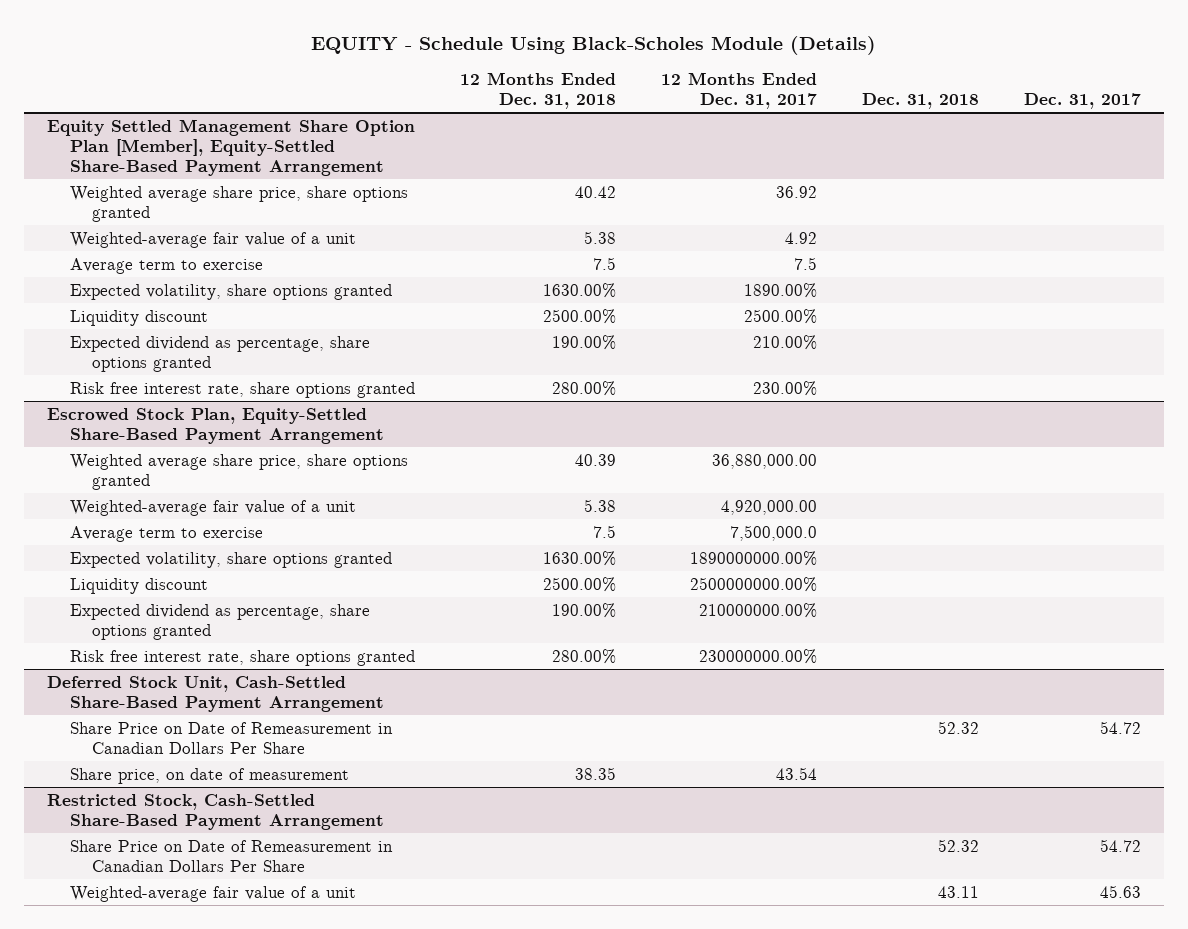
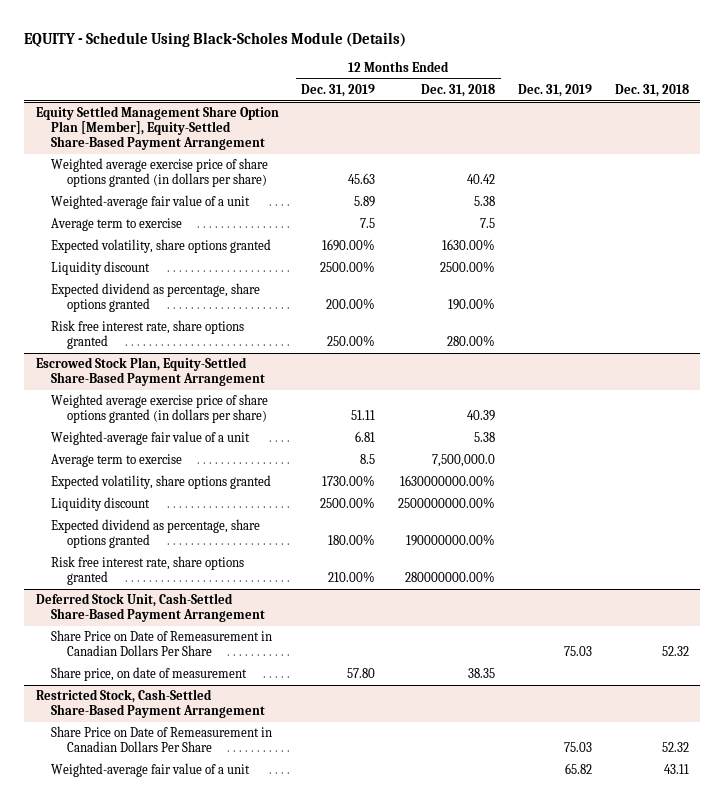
- | 12 Months Ended Dec. 31, 2018 | 12 Months Ended Dec. 31, 2017 | Dec. 31, 2018 | Dec. 31, 2017
+ | 12 Months Ended Dec. 31, 2019 | 12 Months Ended Dec. 31, 2018 | Dec. 31, 2019 | Dec. 31, 2018
@ Equity Settled Management Share Option Plan [Member], Equity-Settled Share-Based Payment Arrangement
- Weighted average share price, share options granted | 40.42 | 36.92 | |
+ Weighted average exercise price of share options granted (in dollars per share) | 45.63 | 40.42 | |
@ Escrowed Stock Plan, Equity-Settled Share-Based Payment Arrangement
- Weighted average share price, share options granted | 40.39 | 36,880,000.00 | |
+ Weighted average exercise price of share options granted (in dollars per share) | 51.11 | 40.39 | |
- Average term to exercise | 7.5 | 7,500,000.0 | |
- Expected volatility, share options granted | 1630.00% | 1890000000.00% | |
- Liquidity discount | 2500.00% | 2500000000.00% | |
- Expected dividend as percentage, share options granted | 190.00% | 210000000.00% | |
- Risk free interest rate, share options granted | 280.00% | 230000000.00% | |
+ Average term to exercise | 8.5 | 7,500,000.0 | |
+ Expected volatility, share options granted | 1730.00% | 1630000000.00% | |
+ Liquidity discount | 2500.00% | 2500000000.00% | |
+ Expected dividend as percentage, share options granted | 180.00% | 190000000.00% | |
+ Risk free interest rate, share options granted | 210.00% | 280000000.00% | |

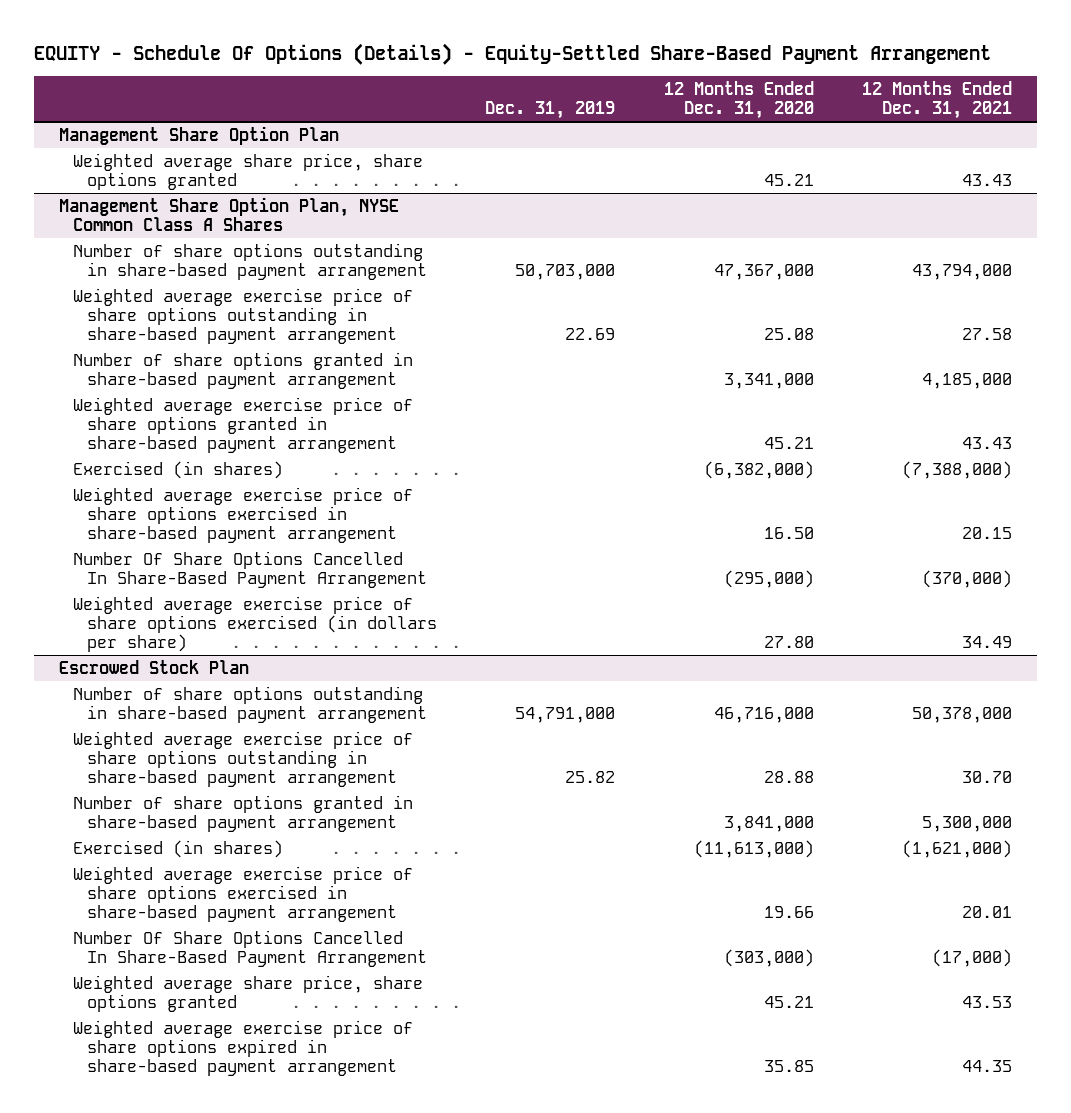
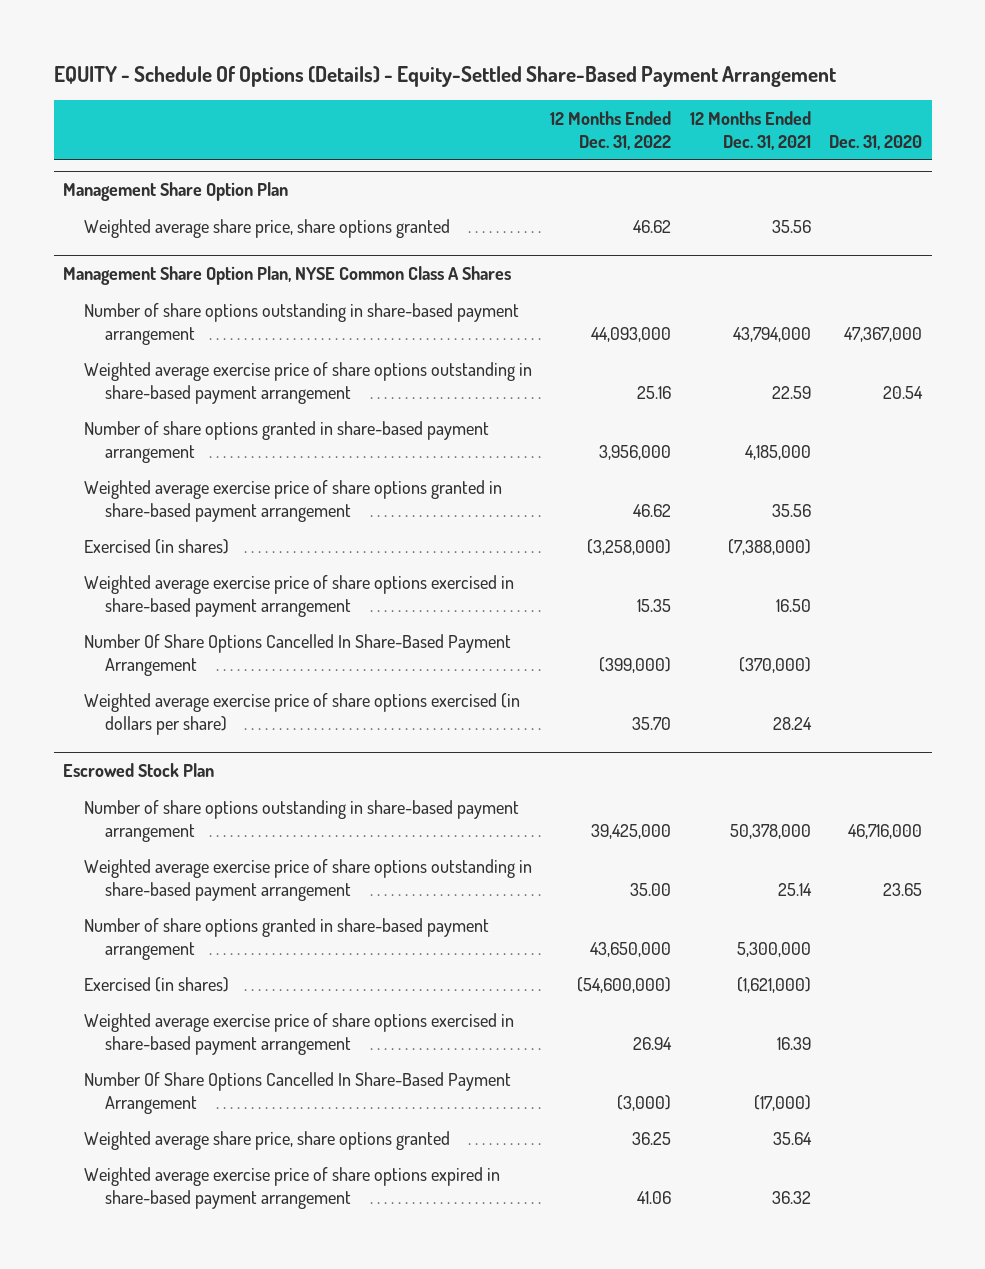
- | Dec. 31, 2019 | 12 Months Ended Dec. 31, 2020 | 12 Months Ended Dec. 31, 2021
+ | 12 Months Ended Dec. 31, 2022 | 12 Months Ended Dec. 31, 2021 | Dec. 31, 2020
@ Management Share Option Plan
- Weighted average share price, share options granted | | 45.21 | 43.43
+ Weighted average share price, share options granted | 46.62 | 35.56 |
@ Management Share Option Plan, NYSE Common Class A Shares
- Weighted average exercise price of share options outstanding in share-based payment arrangement | 22.69 | 25.08 | 27.58
+ Weighted average exercise price of share options outstanding in share-based payment arrangement | 25.16 | 22.59 | 20.54
- Weighted average exercise price of share options granted in share-based payment arrangement | | 45.21 | 43.43
+ Weighted average exercise price of share options granted in share-based payment arrangement | 46.62 | 35.56 |
- Weighted average exercise price of share options exercised in share-based payment arrangement | | 16.50 | 20.15
+ Weighted average exercise price of share options exercised in share-based payment arrangement | 15.35 | 16.50 |
- Weighted average exercise price of share options exercised (in dollars per share) | | 27.80 | 34.49
+ Weighted average exercise price of share options exercised (in dollars per share) | 35.70 | 28.24 |
@ Escrowed Stock Plan
- Weighted average exercise price of share options outstanding in share-based payment arrangement | 25.82 | 28.88 | 30.70
+ Weighted average exercise price of share options outstanding in share-based payment arrangement | 35.00 | 25.14 | 23.65
- Weighted average exercise price of share options exercised in share-based payment arrangement | | 19.66 | 20.01
+ Weighted average exercise price of share options exercised in share-based payment arrangement | 26.94 | 16.39 |
- Weighted average share price, share options granted | | 45.21 | 43.53
- Weighted average exercise price of share options expired in share-based payment arrangement | | 35.85 | 44.35
+ Weighted average share price, share options granted | 36.25 | 35.64 |
+ Weighted average exercise price of share options expired in share-based payment arrangement | 41.06 | 36.32 |

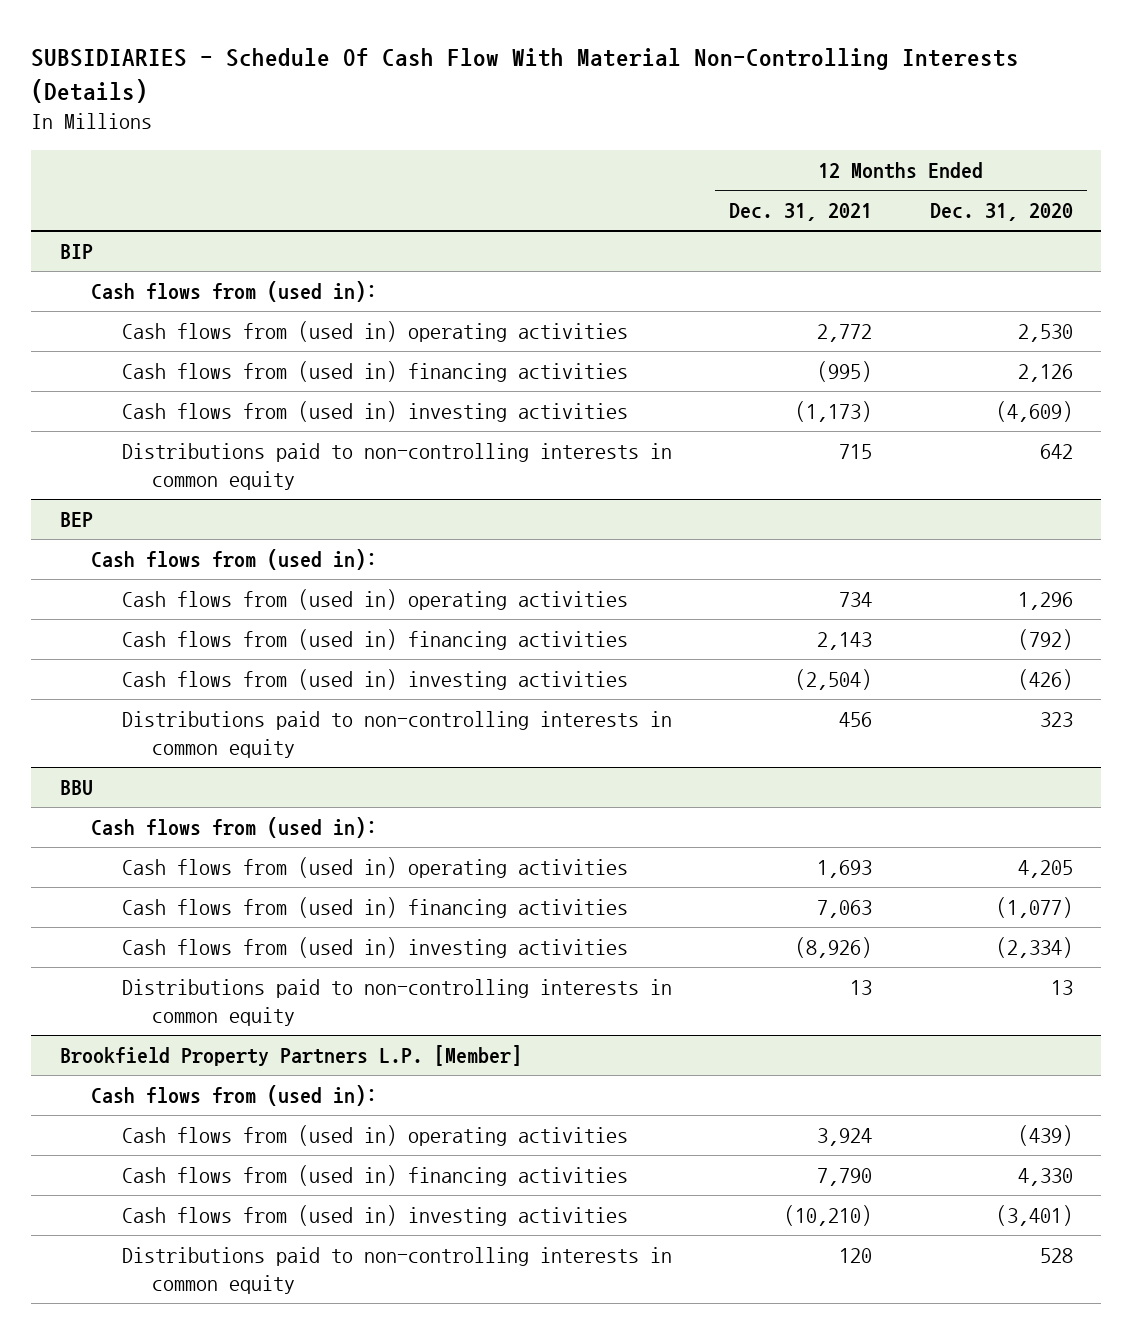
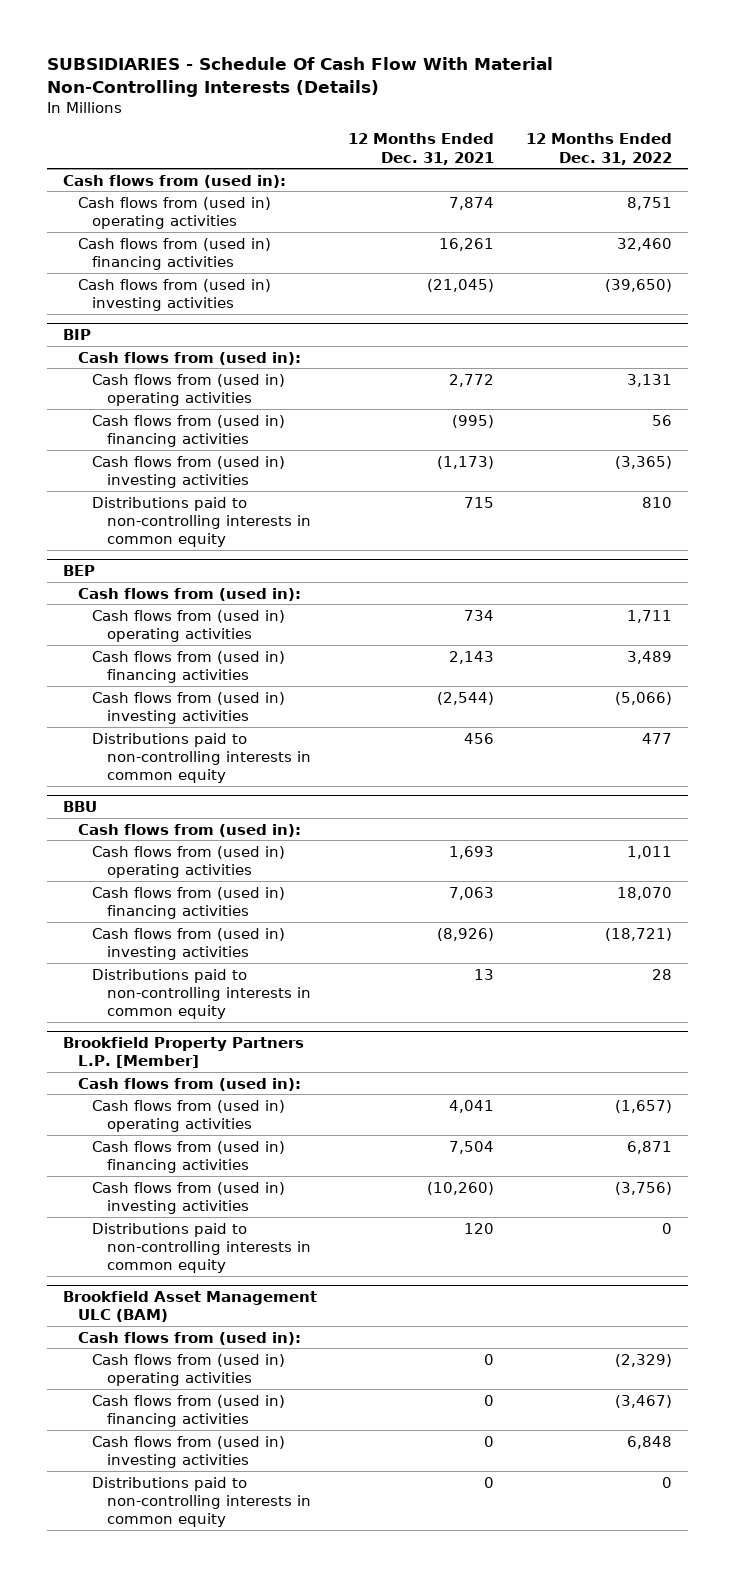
- | 12 Months Ended Dec. 31, 2021 | 12 Months Ended Dec. 31, 2020
+ | 12 Months Ended Dec. 31, 2021 | 12 Months Ended Dec. 31, 2022
+ Cash flows from (used in):
+ Cash flows from (used in) operating activities | 7,874 | 8,751
+ Cash flows from (used in) financing activities | 16,261 | 32,460
+ Cash flows from (used in) investing activities | (21,045) | (39,650)
@ BEP
- Cash flows from (used in) investing activities | (2,504) | (426)
+ Cash flows from (used in) investing activities | (2,544) | (5,066)
@ Brookfield Property Partners L.P. [Member]
- Cash flows from (used in) operating activities | 3,924 | (439)
- Cash flows from (used in) financing activities | 7,790 | 4,330
- Cash flows from (used in) investing activities | (10,210) | (3,401)
+ Cash flows from (used in) operating activities | 4,041 | (1,657)
+ Cash flows from (used in) financing activities | 7,504 | 6,871
+ Cash flows from (used in) investing activities | (10,260) | (3,756)
+ Brookfield Asset Management ULC (BAM)
+ Cash flows from (used in):
+ Cash flows from (used in) operating activities | 0 | (2,329)
+ Cash flows from (used in) financing activities | 0 | (3,467)
+ Cash flows from (used in) investing activities | 0 | 6,848
+ Distributions paid to non-controlling interests in common equity | 0 | 0

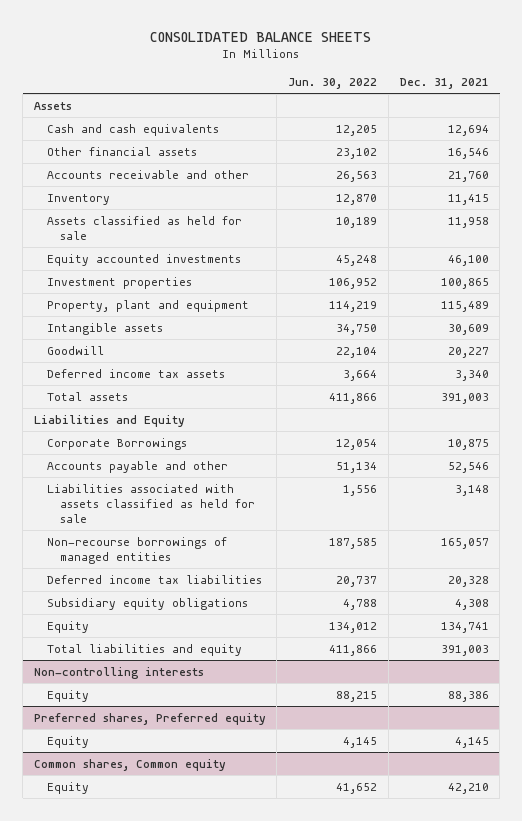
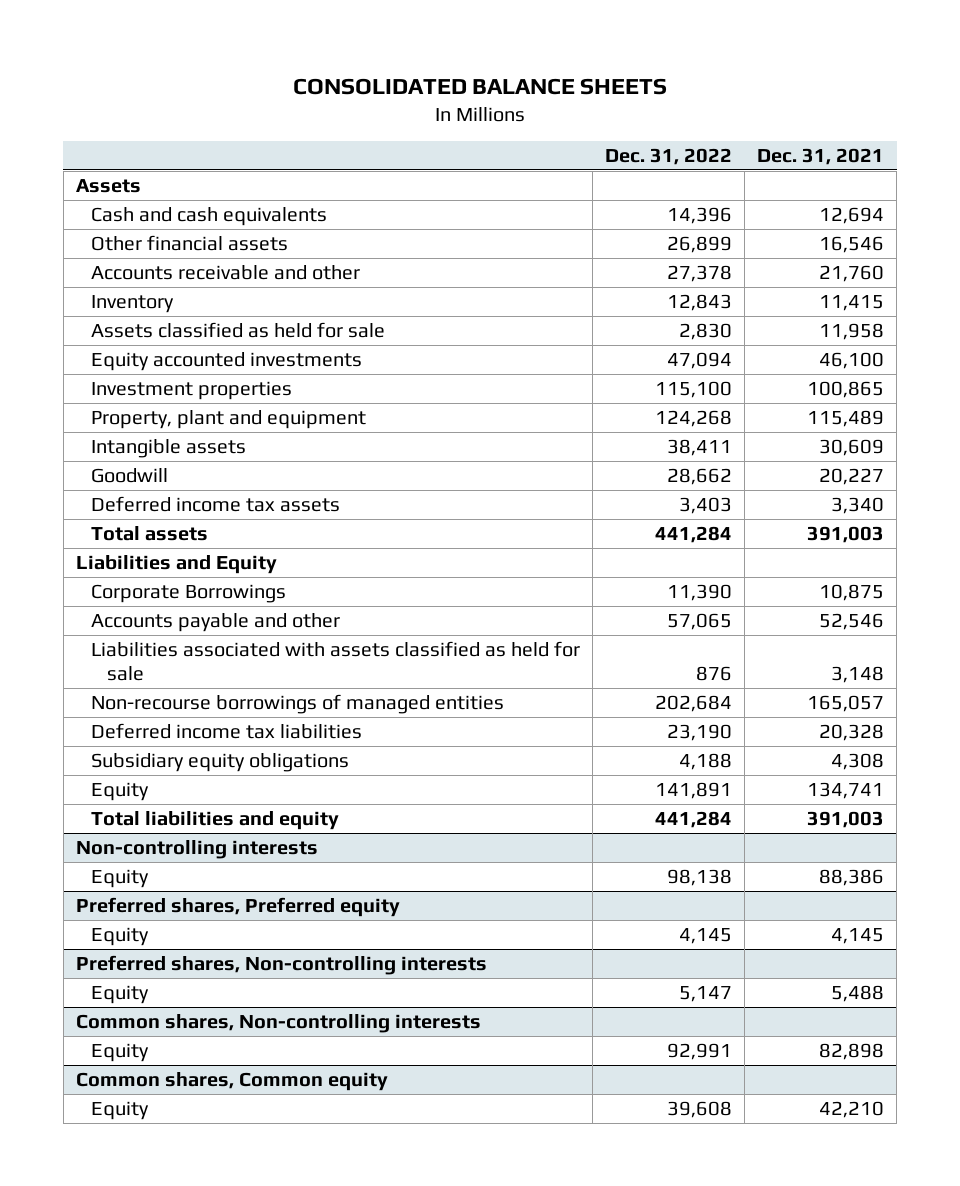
- | Jun. 30, 2022 | Dec. 31, 2021
+ | Dec. 31, 2022 | Dec. 31, 2021
+ Preferred shares, Non-controlling interests
+ Equity | 5,147 | 5,488
+ Common shares, Non-controlling interests
+ Equity | 92,991 | 82,898

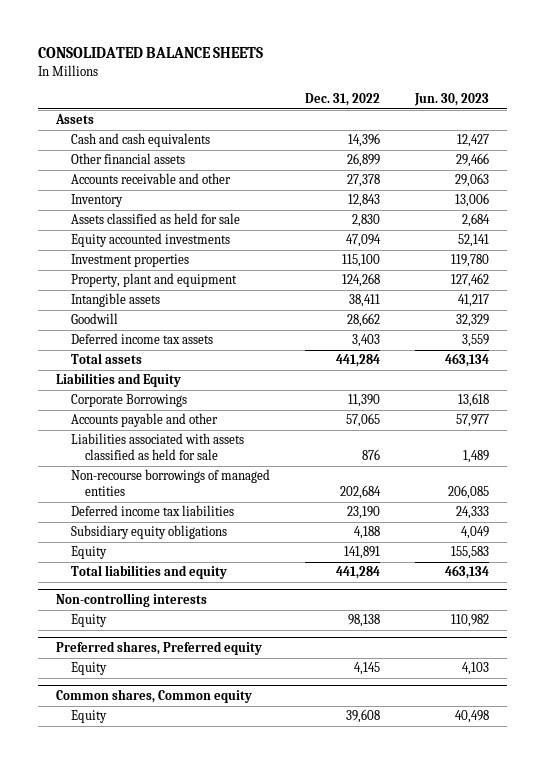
- | Dec. 31, 2022 | Dec. 31, 2021
+ | Dec. 31, 2022 | Jun. 30, 2023
- Preferred shares, Non-controlling interests
- Equity | 5,147 | 5,488
- Common shares, Non-controlling interests
- Equity | 92,991 | 82,898

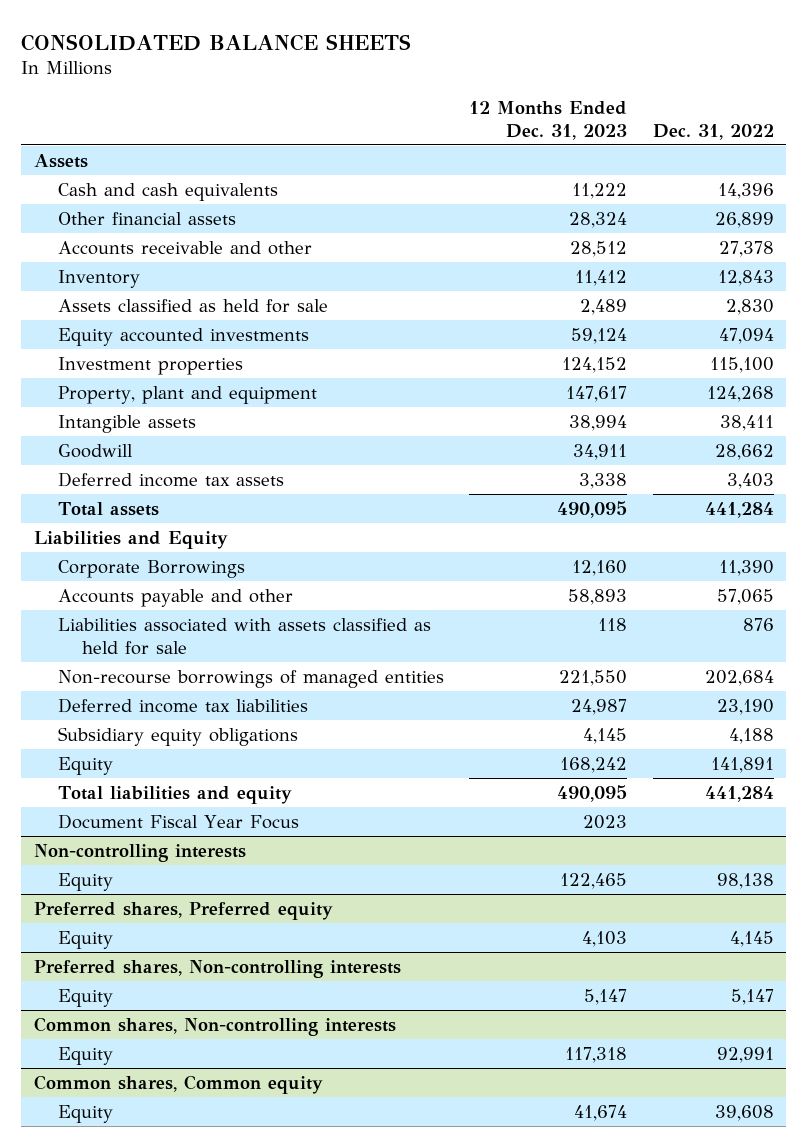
- | Dec. 31, 2022 | Jun. 30, 2023
+ | 12 Months Ended Dec. 31, 2023 | Dec. 31, 2022
+ Document Fiscal Year Focus | 2023 |
+ Preferred shares, Non-controlling interests
+ Equity | 5,147 | 5,147
+ Common shares, Non-controlling interests
+ Equity | 117,318 | 92,991

